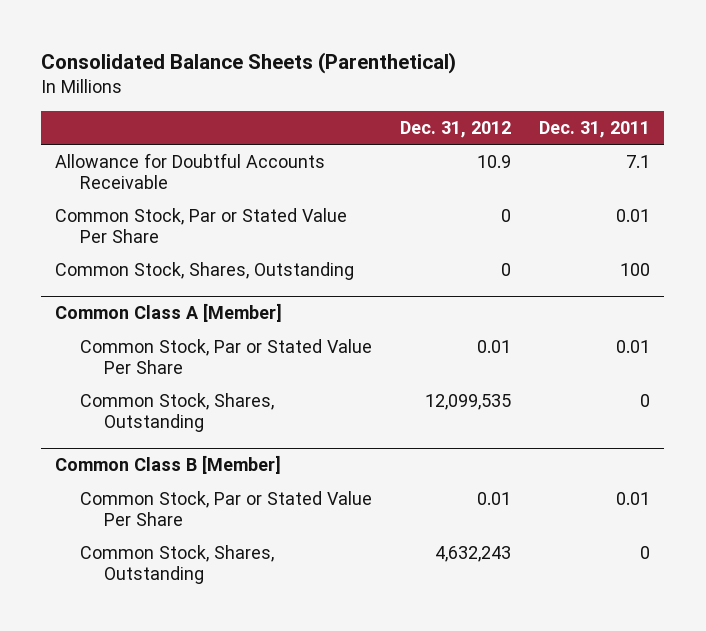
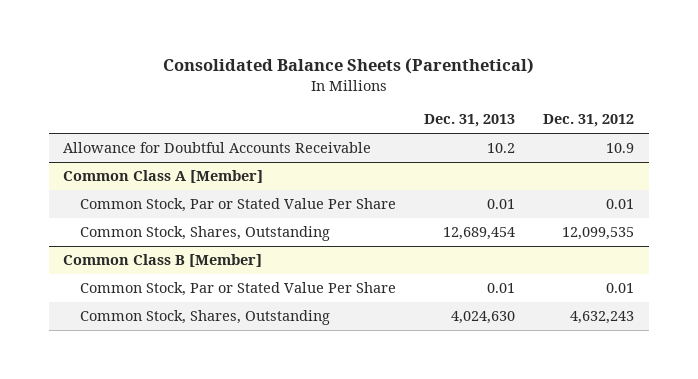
- | Dec. 31, 2012 | Dec. 31, 2011
+ | Dec. 31, 2013 | Dec. 31, 2012
- Common Stock, Par or Stated Value Per Share | 0 | 0.01
- Common Stock, Shares, Outstanding | 0 | 100

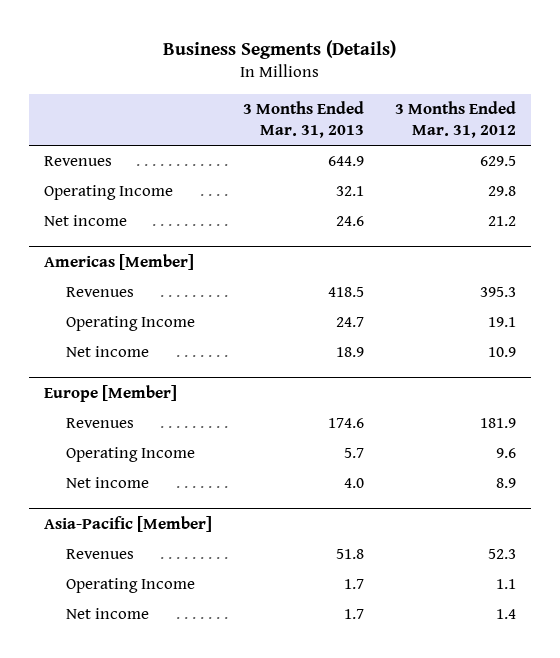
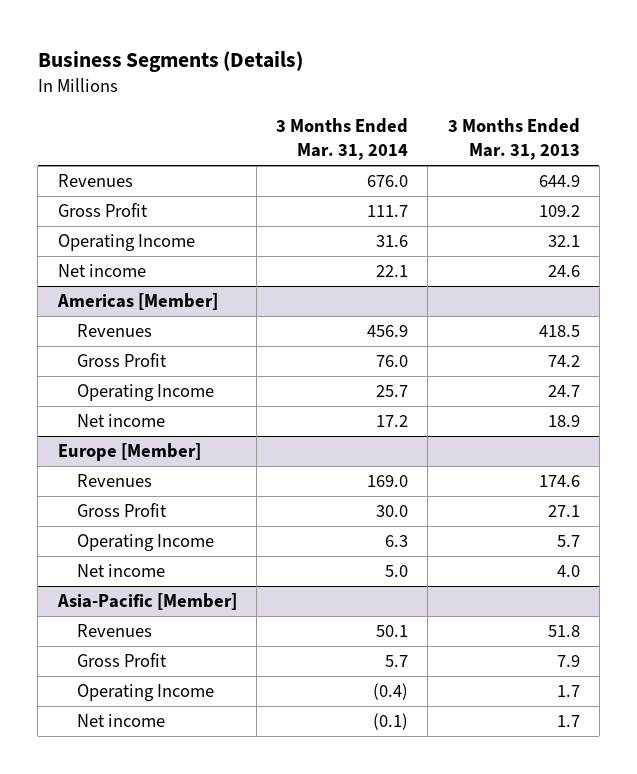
- | 3 Months Ended Mar. 31, 2013 | 3 Months Ended Mar. 31, 2012
+ | 3 Months Ended Mar. 31, 2014 | 3 Months Ended Mar. 31, 2013
+ Gross Profit | 111.7 | 109.2
@ Americas [Member]
+ Gross Profit | 76.0 | 74.2
@ Europe [Member]
+ Gross Profit | 30.0 | 27.1
@ Asia-Pacific [Member]
+ Gross Profit | 5.7 | 7.9

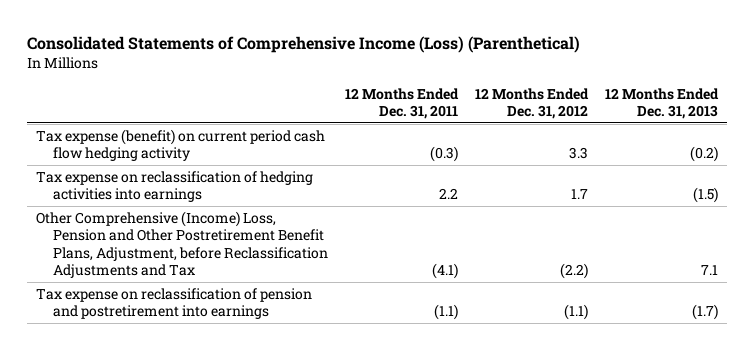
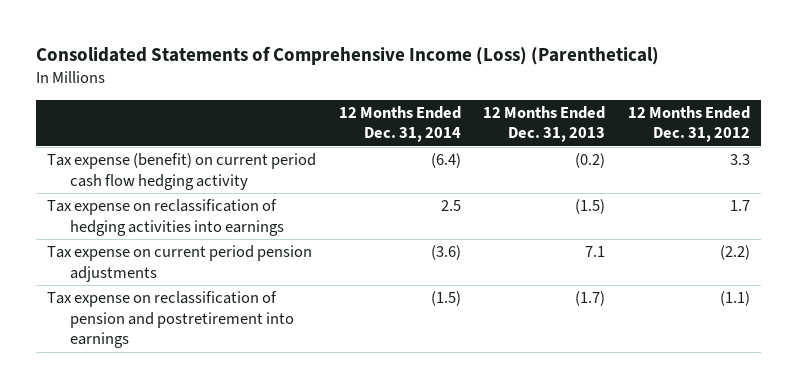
- | 12 Months Ended Dec. 31, 2011 | 12 Months Ended Dec. 31, 2012 | 12 Months Ended Dec. 31, 2013
+ | 12 Months Ended Dec. 31, 2014 | 12 Months Ended Dec. 31, 2013 | 12 Months Ended Dec. 31, 2012
- Other Comprehensive (Income) Loss, Pension and Other Postretirement Benefit Plans, Adjustment, before Reclassification Adjustments and Tax | (4.1) | (2.2) | 7.1
+ Tax expense on current period pension adjustments | (3.6) | 7.1 | (2.2)

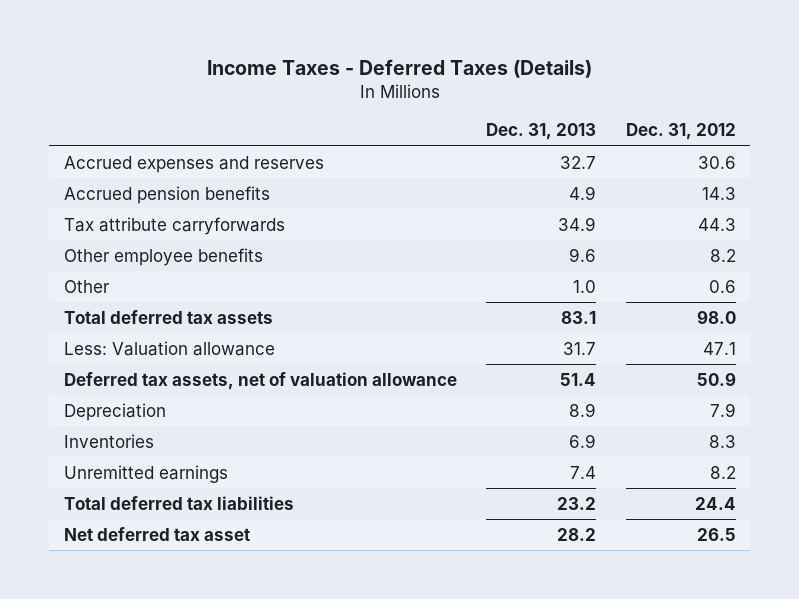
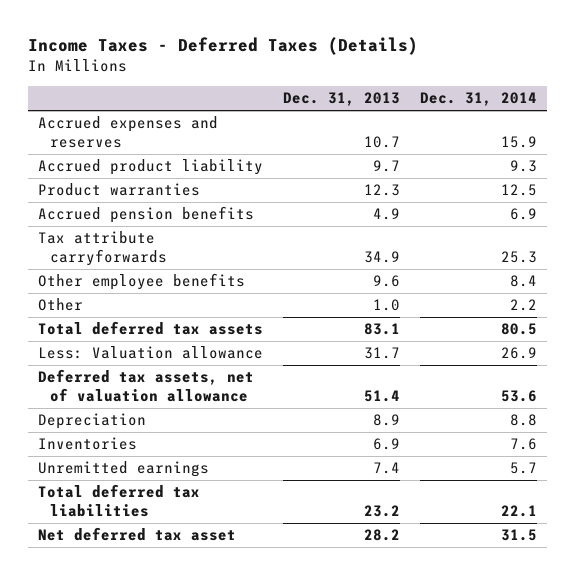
- | Dec. 31, 2013 | Dec. 31, 2012
+ | Dec. 31, 2013 | Dec. 31, 2014
- Accrued expenses and reserves | 32.7 | 30.6
+ Accrued expenses and reserves | 10.7 | 15.9
+ Accrued product liability | 9.7 | 9.3
+ Product warranties | 12.3 | 12.5

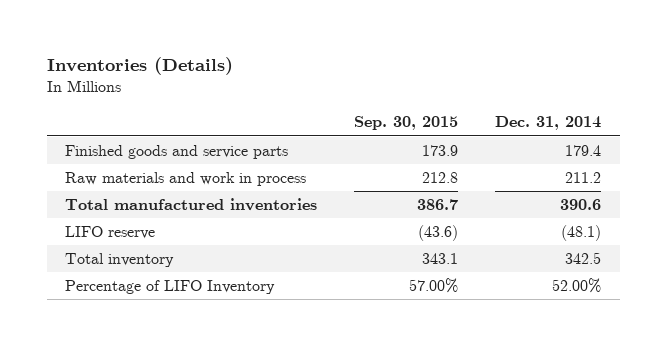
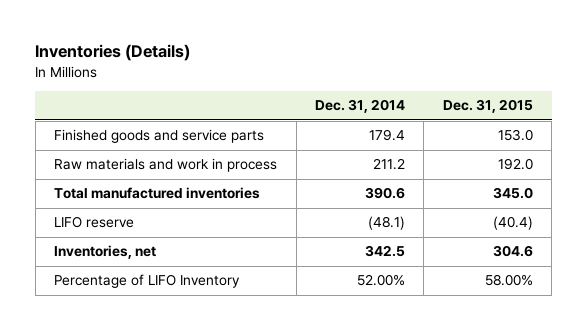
- | Sep. 30, 2015 | Dec. 31, 2014
+ | Dec. 31, 2014 | Dec. 31, 2015
- Total inventory | 343.1 | 342.5
+ Inventories, net | 342.5 | 304.6

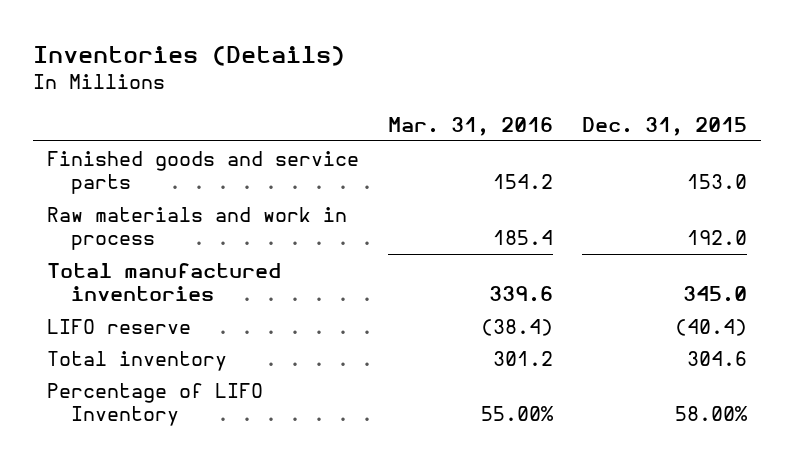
- | Dec. 31, 2014 | Dec. 31, 2015
+ | Mar. 31, 2016 | Dec. 31, 2015
- Inventories, net | 342.5 | 304.6
+ Total inventory | 301.2 | 304.6

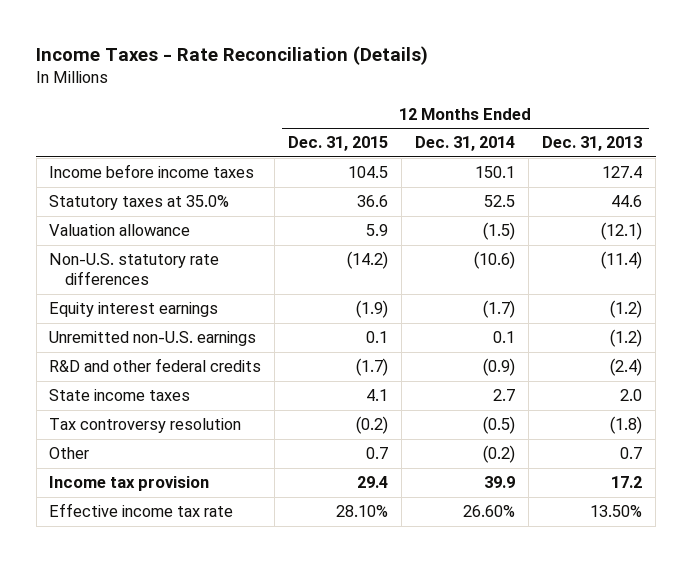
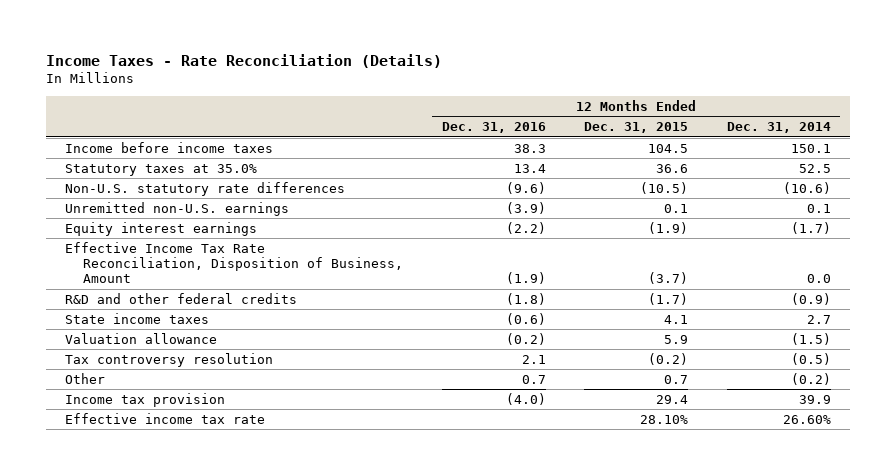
- | 12 Months Ended Dec. 31, 2015 | 12 Months Ended Dec. 31, 2014 | 12 Months Ended Dec. 31, 2013
+ | 12 Months Ended Dec. 31, 2016 | 12 Months Ended Dec. 31, 2015 | 12 Months Ended Dec. 31, 2014
- Non-U.S. statutory rate differences | (14.2) | (10.6) | (11.4)
+ Non-U.S. statutory rate differences | (9.6) | (10.5) | (10.6)
moved down: Equity interest earnings | (2.2) | (1.9) | (1.7)
+ Effective Income Tax Rate Reconciliation, Disposition of Business, Amount | (1.9) | (3.7) | 0.0
moved down: Valuation allowance | (0.2) | 5.9 | (1.5)

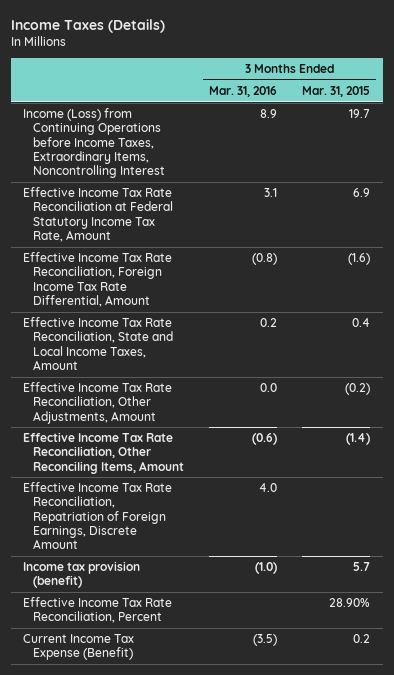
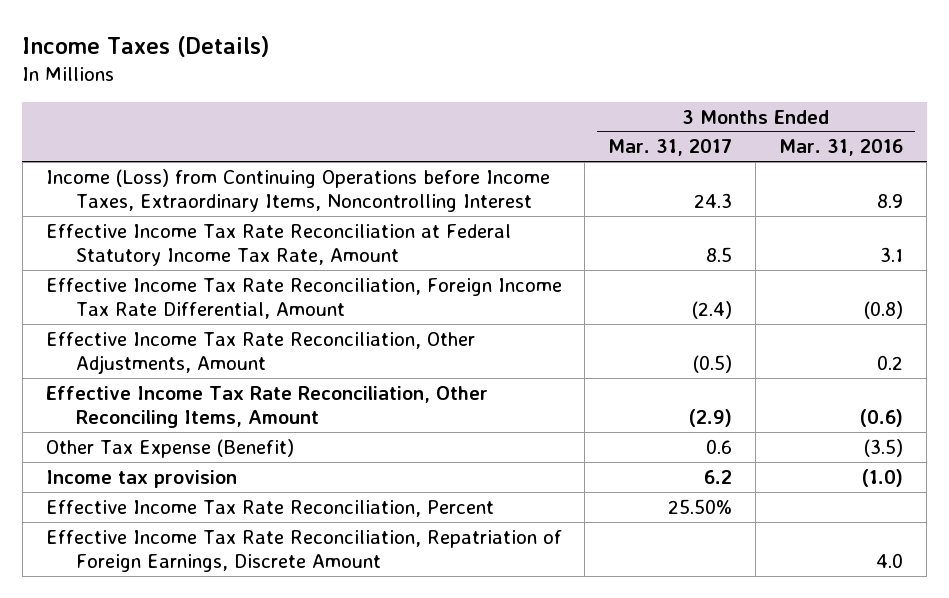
- | 3 Months Ended Mar. 31, 2016 | 3 Months Ended Mar. 31, 2015
+ | 3 Months Ended Mar. 31, 2017 | 3 Months Ended Mar. 31, 2016
- Effective Income Tax Rate Reconciliation, State and Local Income Taxes, Amount | 0.2 | 0.4
- Effective Income Tax Rate Reconciliation, Other Adjustments, Amount | 0.0 | (0.2)
+ Effective Income Tax Rate Reconciliation, Other Adjustments, Amount | (0.5) | 0.2
- Income tax provision (benefit) | (1.0) | 5.7
+ Other Tax Expense (Benefit) | 0.6 | (3.5)
+ Income tax provision | 6.2 | (1.0)
- Current Income Tax Expense (Benefit) | (3.5) | 0.2
moved down: Effective Income Tax Rate Reconciliation, Repatriation of Foreign Earnings, Discrete Amount | | 4.0

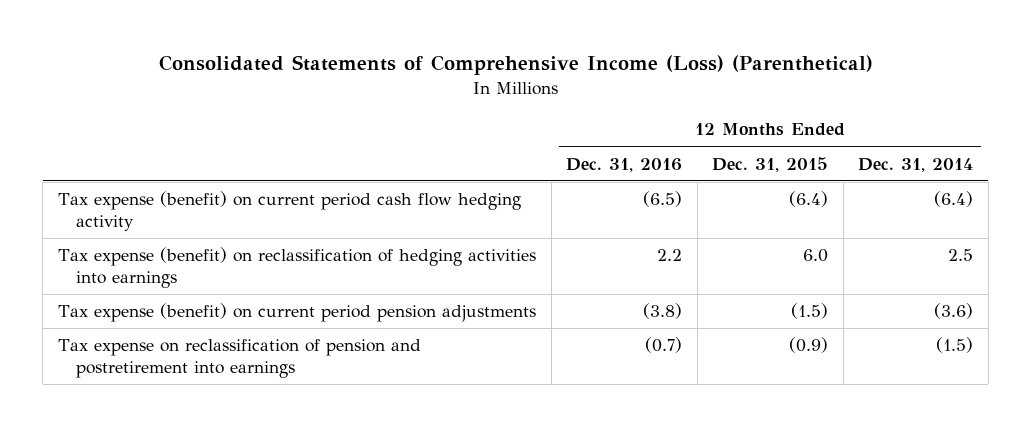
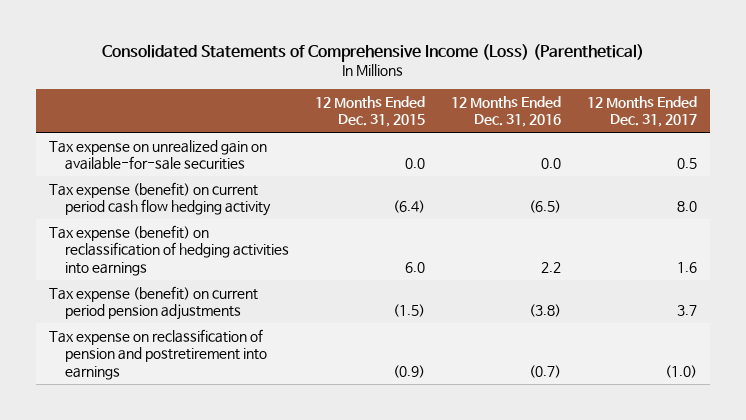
- | 12 Months Ended Dec. 31, 2016 | 12 Months Ended Dec. 31, 2015 | 12 Months Ended Dec. 31, 2014
+ | 12 Months Ended Dec. 31, 2015 | 12 Months Ended Dec. 31, 2016 | 12 Months Ended Dec. 31, 2017
+ Tax expense on unrealized gain on available-for-sale securities | 0.0 | 0.0 | 0.5

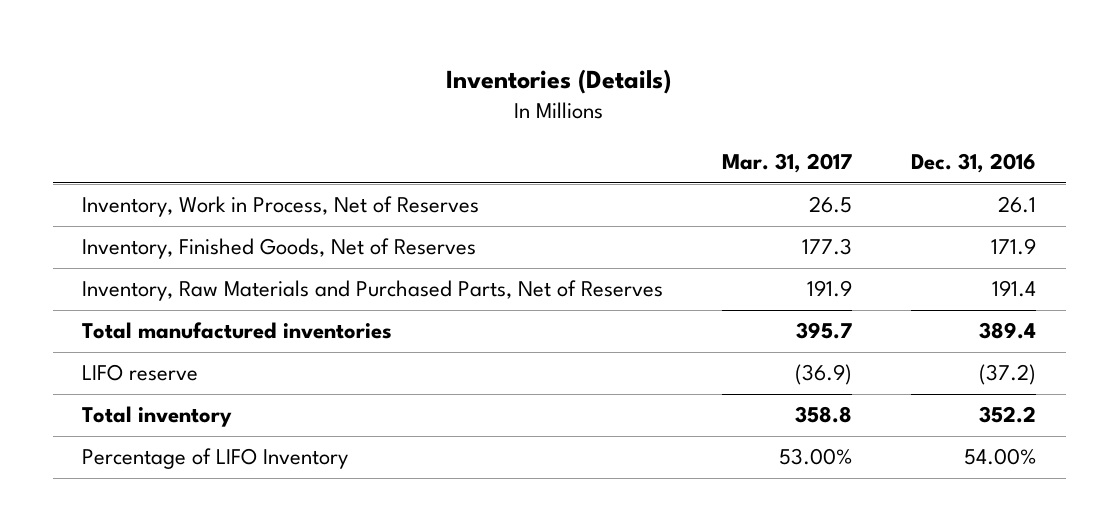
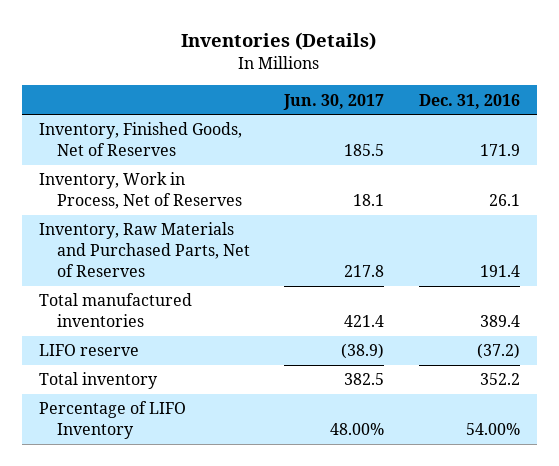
- | Mar. 31, 2017 | Dec. 31, 2016
+ | Jun. 30, 2017 | Dec. 31, 2016
moved down: Inventory, Work in Process, Net of Reserves | 18.1 | 26.1

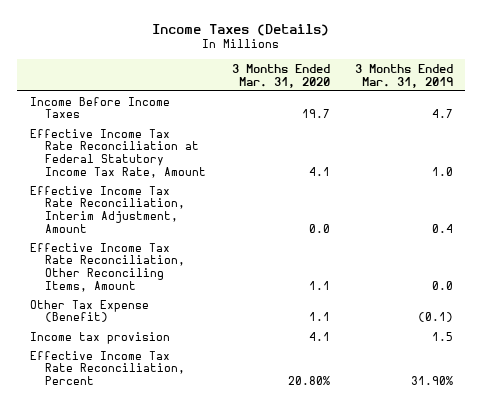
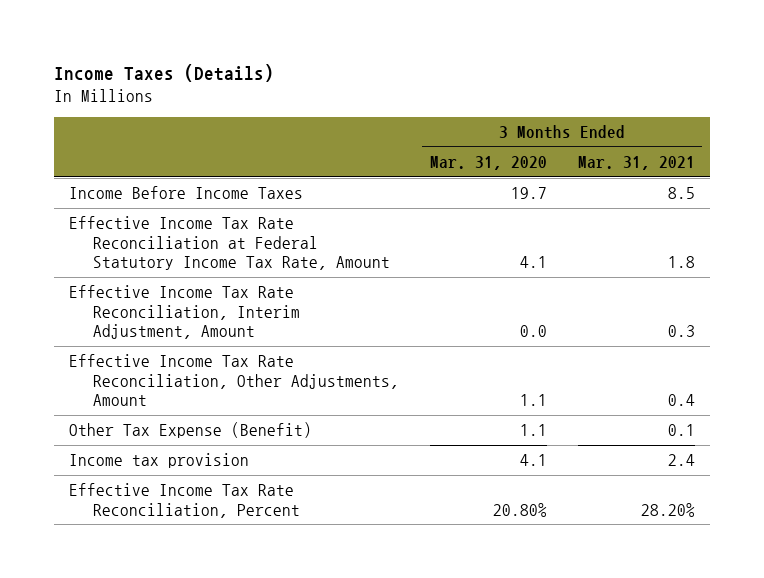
- | 3 Months Ended Mar. 31, 2020 | 3 Months Ended Mar. 31, 2019
+ | 3 Months Ended Mar. 31, 2020 | 3 Months Ended Mar. 31, 2021
- Effective Income Tax Rate Reconciliation, Other Reconciling Items, Amount | 1.1 | 0.0
+ Effective Income Tax Rate Reconciliation, Other Adjustments, Amount | 1.1 | 0.4

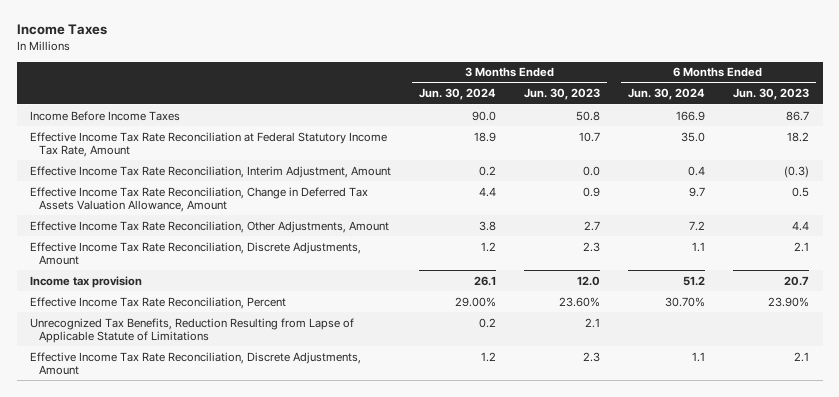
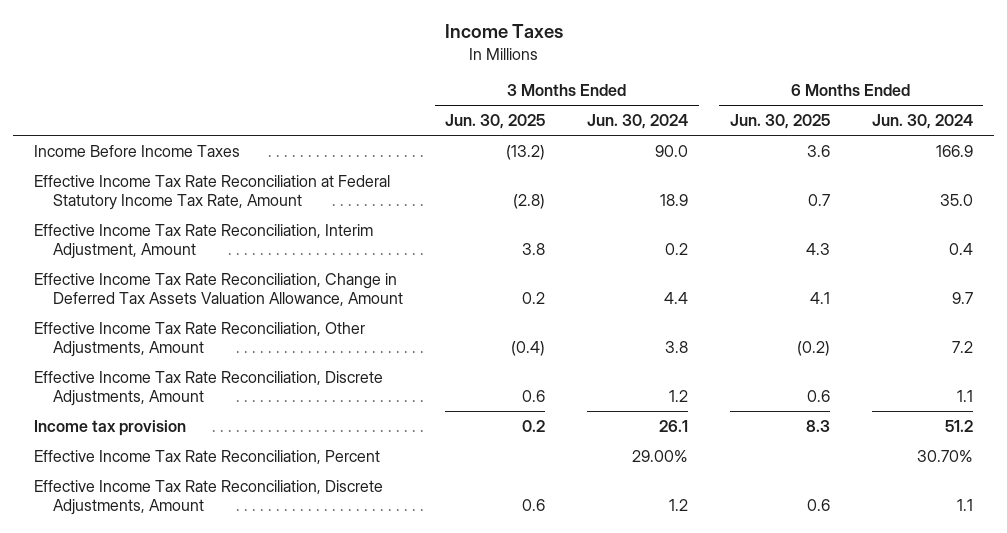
- | 3 Months Ended Jun. 30, 2024 | 3 Months Ended Jun. 30, 2023 | 6 Months Ended Jun. 30, 2024 | 6 Months Ended Jun. 30, 2023
+ | 3 Months Ended Jun. 30, 2025 | 3 Months Ended Jun. 30, 2024 | 6 Months Ended Jun. 30, 2025 | 6 Months Ended Jun. 30, 2024
- Unrecognized Tax Benefits, Reduction Resulting from Lapse of Applicable Statute of Limitations | 0.2 | 2.1 | |

